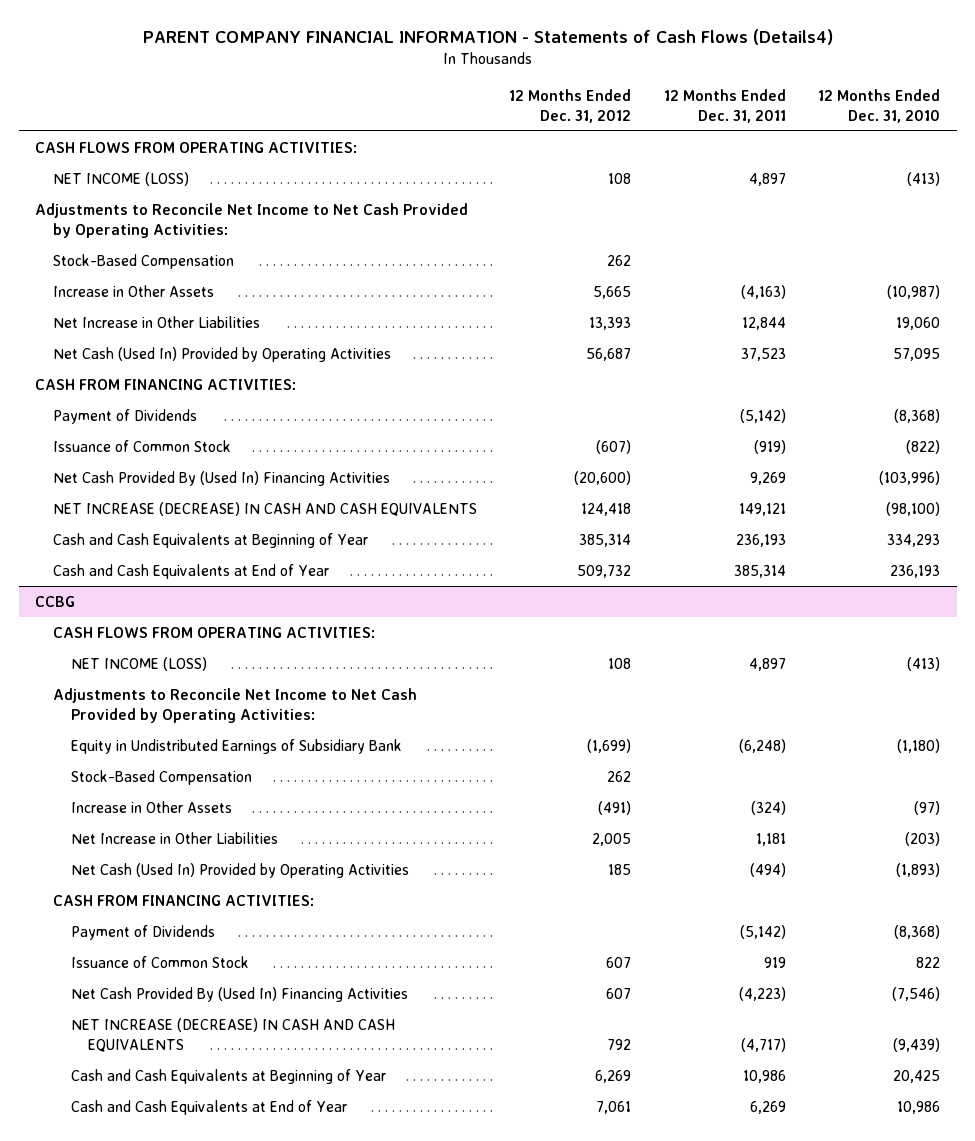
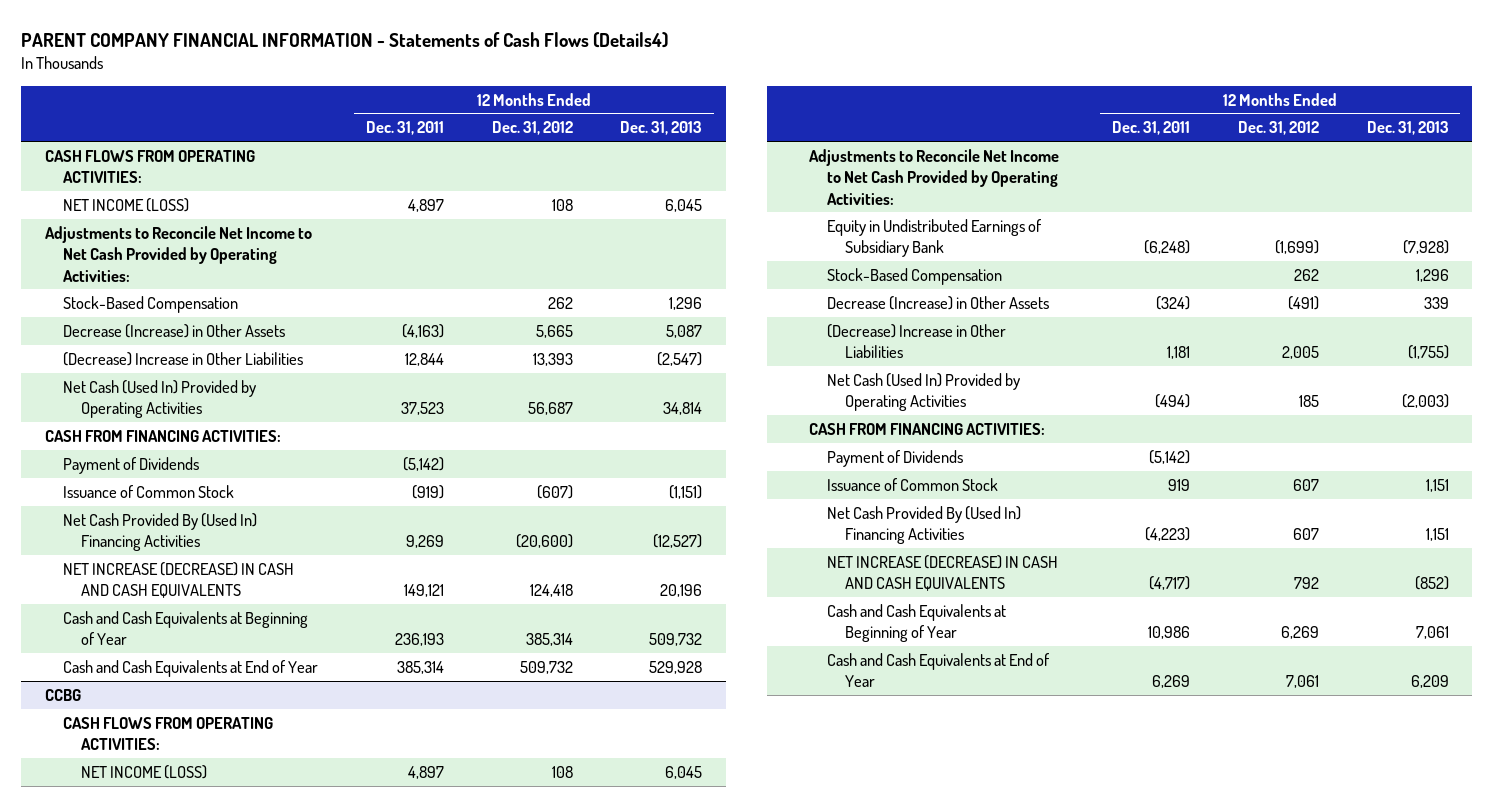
- | 12 Months Ended Dec. 31, 2012 | 12 Months Ended Dec. 31, 2011 | 12 Months Ended Dec. 31, 2010
+ | 12 Months Ended Dec. 31, 2011 | 12 Months Ended Dec. 31, 2012 | 12 Months Ended Dec. 31, 2013
- Increase in Other Assets | 5,665 | (4,163) | (10,987)
- Net Increase in Other Liabilities | 13,393 | 12,844 | 19,060
+ Decrease (Increase) in Other Assets | (4,163) | 5,665 | 5,087
+ (Decrease) Increase in Other Liabilities | 12,844 | 13,393 | (2,547)
@ CCBG
- Increase in Other Assets | (491) | (324) | (97)
- Net Increase in Other Liabilities | 2,005 | 1,181 | (203)
+ Decrease (Increase) in Other Assets | (324) | (491) | 339
+ (Decrease) Increase in Other Liabilities | 1,181 | 2,005 | (1,755)

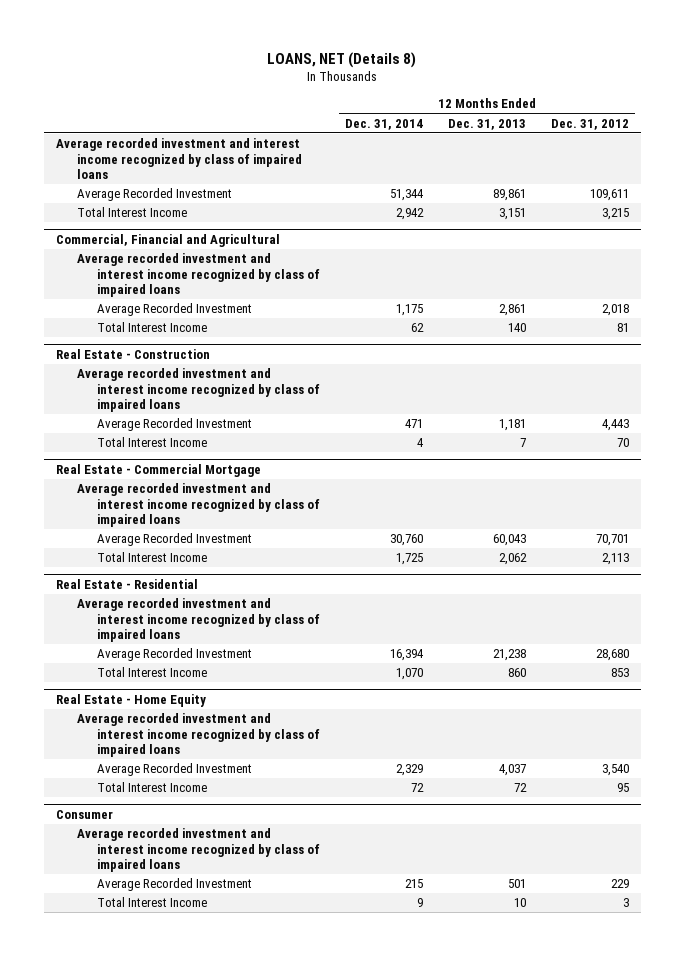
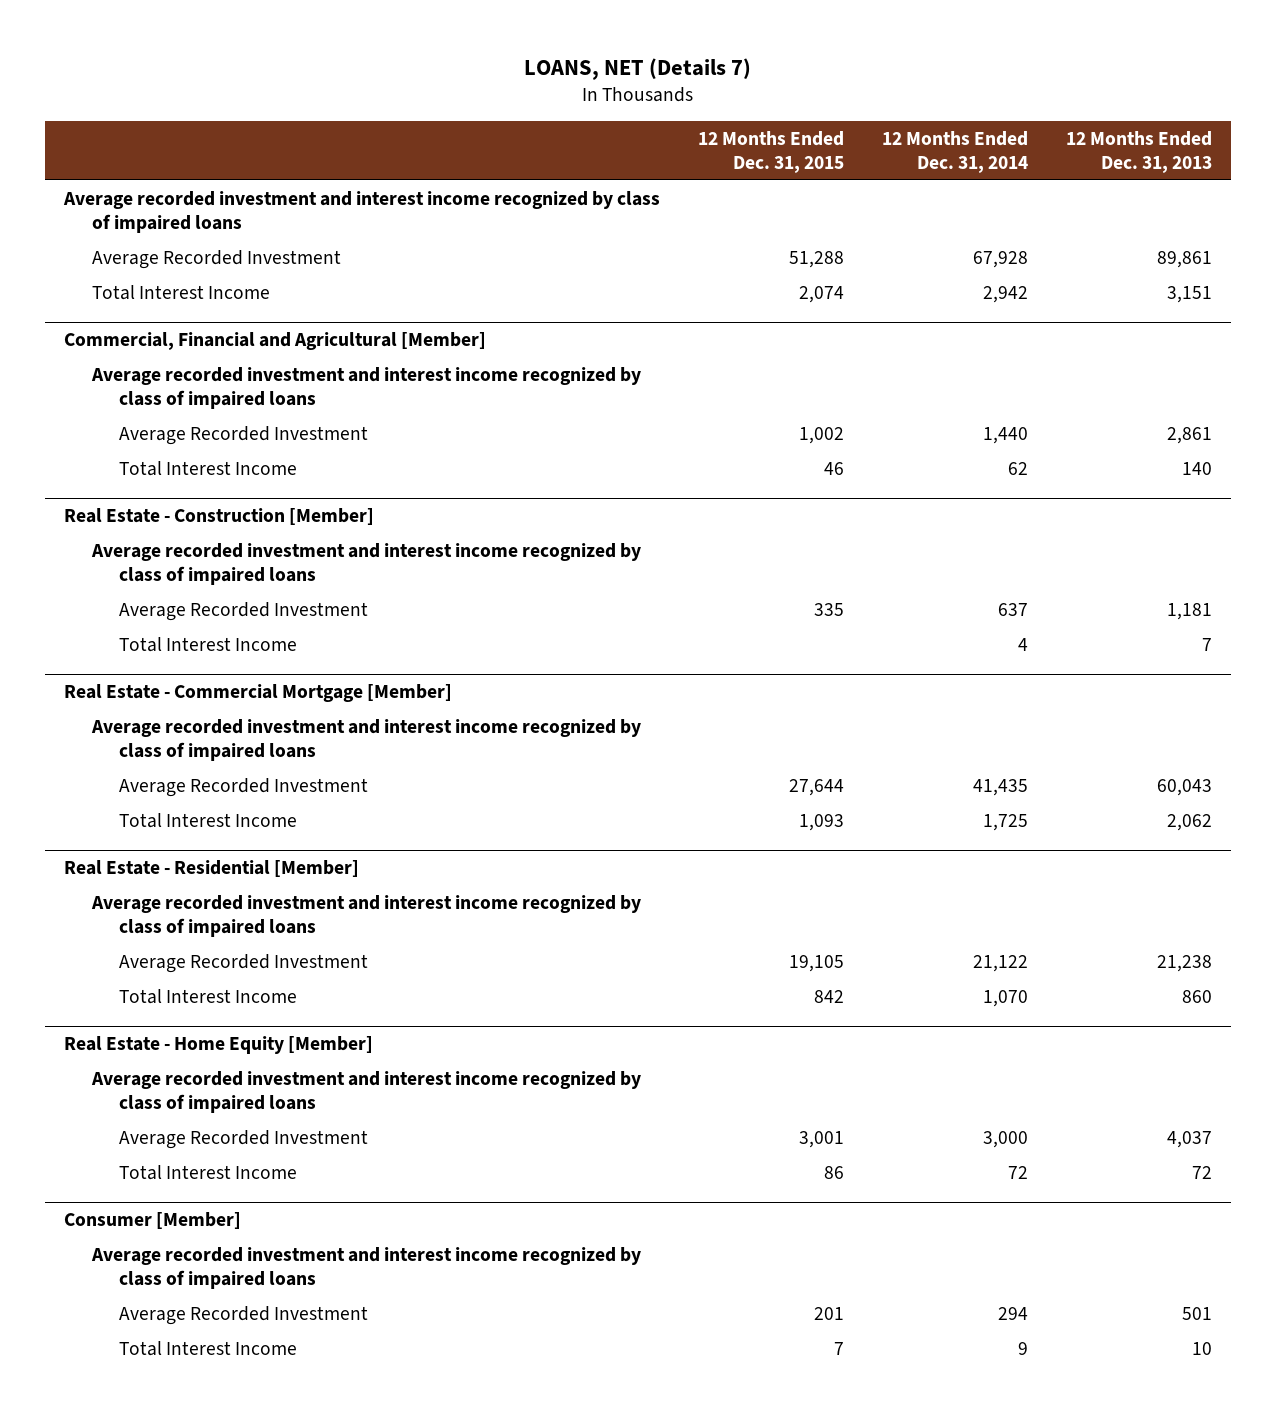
- LOANS, NET (Details 8)
+ LOANS, NET (Details 7)
- | 12 Months Ended Dec. 31, 2014 | 12 Months Ended Dec. 31, 2013 | 12 Months Ended Dec. 31, 2012
+ | 12 Months Ended Dec. 31, 2015 | 12 Months Ended Dec. 31, 2014 | 12 Months Ended Dec. 31, 2013
- Average Recorded Investment | 51,344 | 89,861 | 109,611
+ Average Recorded Investment | 51,288 | 67,928 | 89,861
- Commercial, Financial and Agricultural
+ Commercial, Financial and Agricultural [Member]
- Average Recorded Investment | 1,175 | 2,861 | 2,018
+ Average Recorded Investment | 1,002 | 1,440 | 2,861
- Real Estate - Construction
+ Real Estate - Construction [Member]
- Average Recorded Investment | 471 | 1,181 | 4,443
+ Average Recorded Investment | 335 | 637 | 1,181
- Real Estate - Commercial Mortgage
+ Real Estate - Commercial Mortgage [Member]
- Average Recorded Investment | 30,760 | 60,043 | 70,701
+ Average Recorded Investment | 27,644 | 41,435 | 60,043
- Real Estate - Residential
+ Real Estate - Residential [Member]
- Average Recorded Investment | 16,394 | 21,238 | 28,680
+ Average Recorded Investment | 19,105 | 21,122 | 21,238
- Real Estate - Home Equity
+ Real Estate - Home Equity [Member]
- Average Recorded Investment | 2,329 | 4,037 | 3,540
+ Average Recorded Investment | 3,001 | 3,000 | 4,037
- Consumer
+ Consumer [Member]
- Average Recorded Investment | 215 | 501 | 229
+ Average Recorded Investment | 201 | 294 | 501

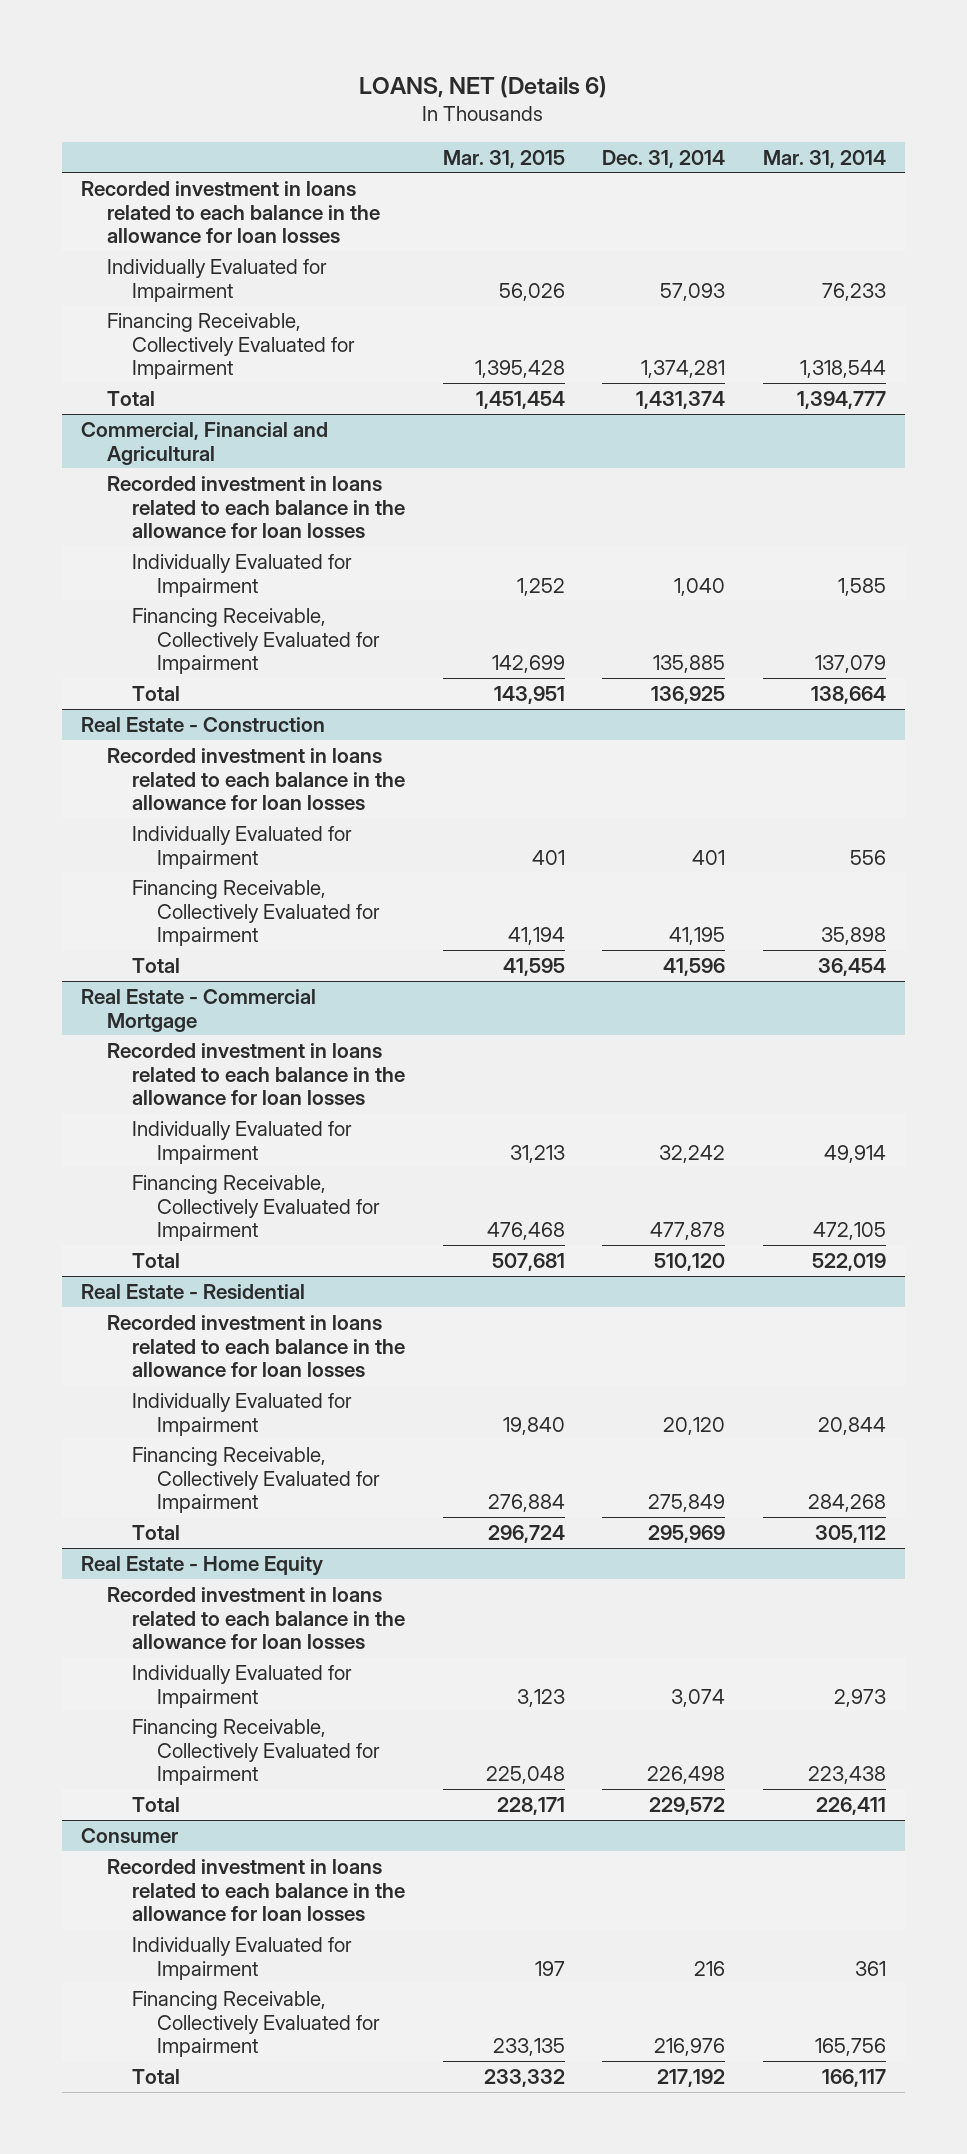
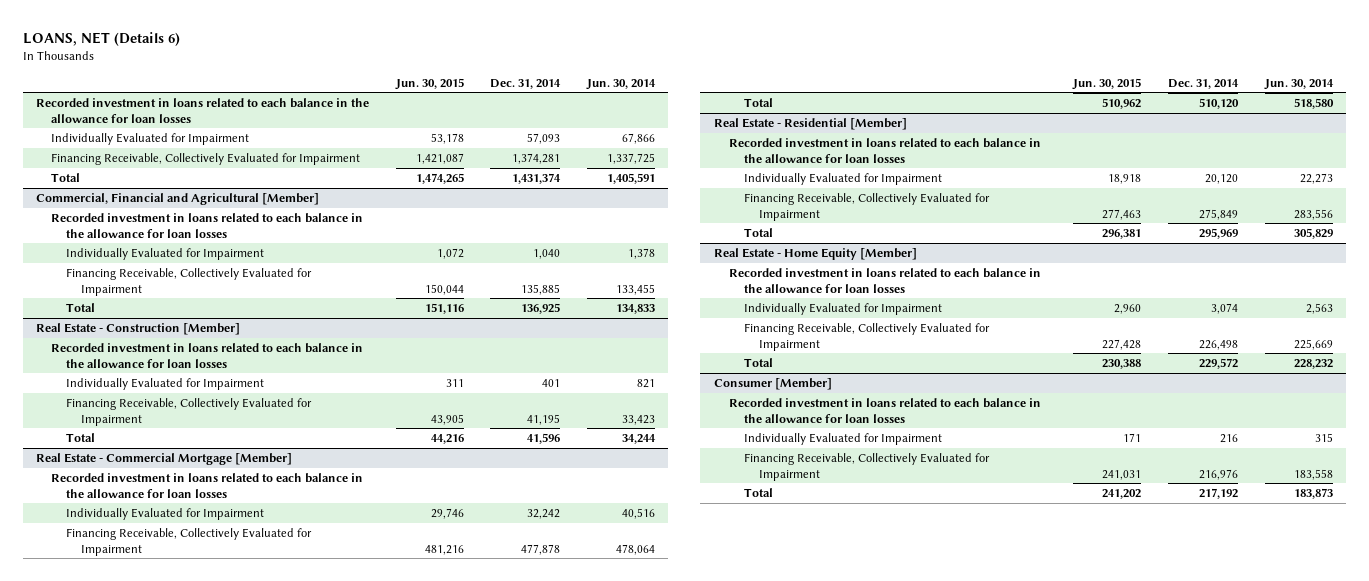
- | Mar. 31, 2015 | Dec. 31, 2014 | Mar. 31, 2014
+ | Jun. 30, 2015 | Dec. 31, 2014 | Jun. 30, 2014
- Commercial, Financial and Agricultural
+ Commercial, Financial and Agricultural [Member]
- Real Estate - Construction
+ Real Estate - Construction [Member]
- Real Estate - Commercial Mortgage
+ Real Estate - Commercial Mortgage [Member]
- Real Estate - Residential
+ Real Estate - Residential [Member]
- Real Estate - Home Equity
+ Real Estate - Home Equity [Member]
- Consumer
+ Consumer [Member]

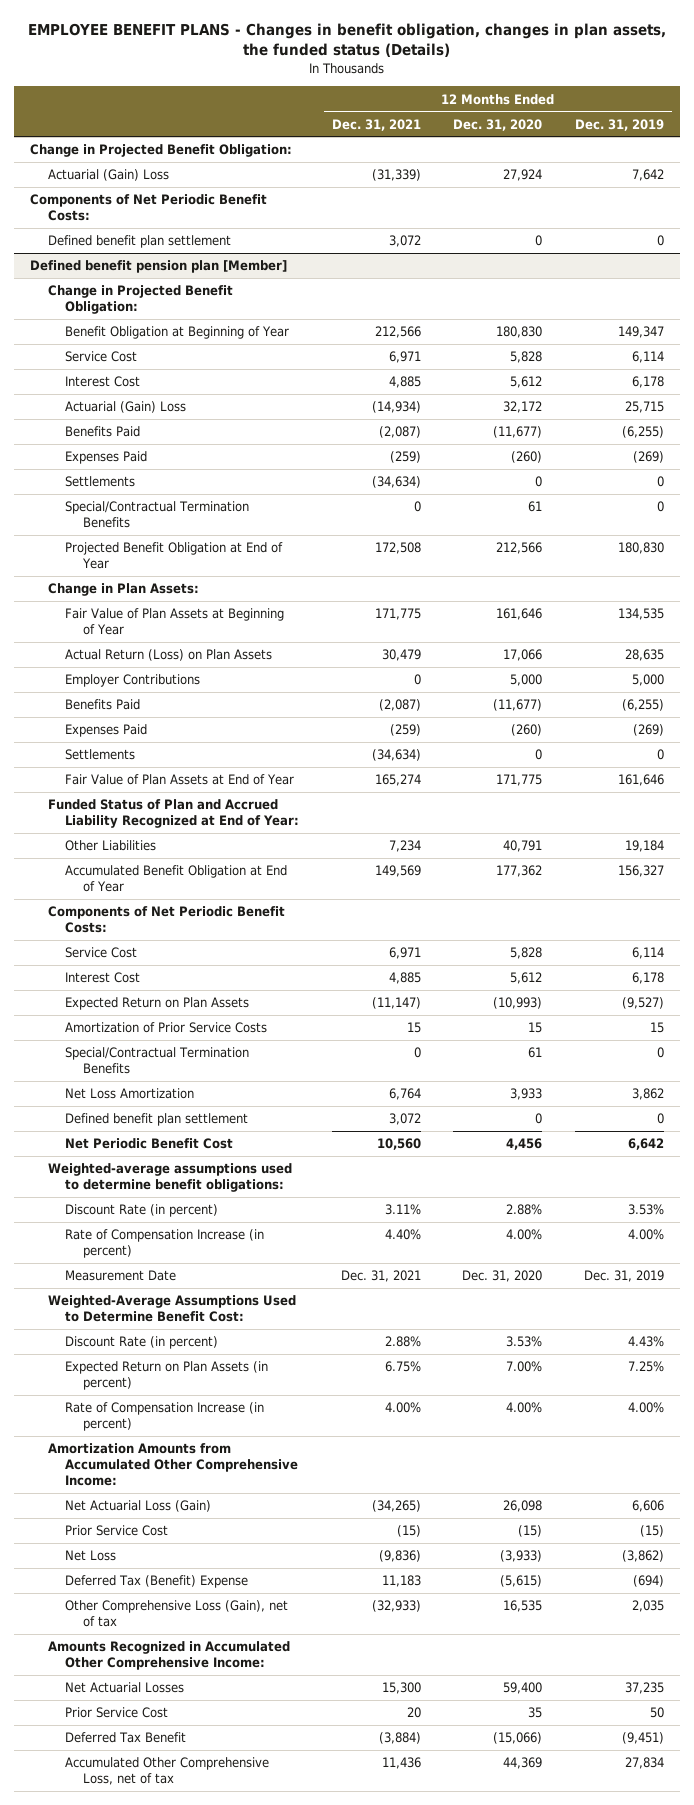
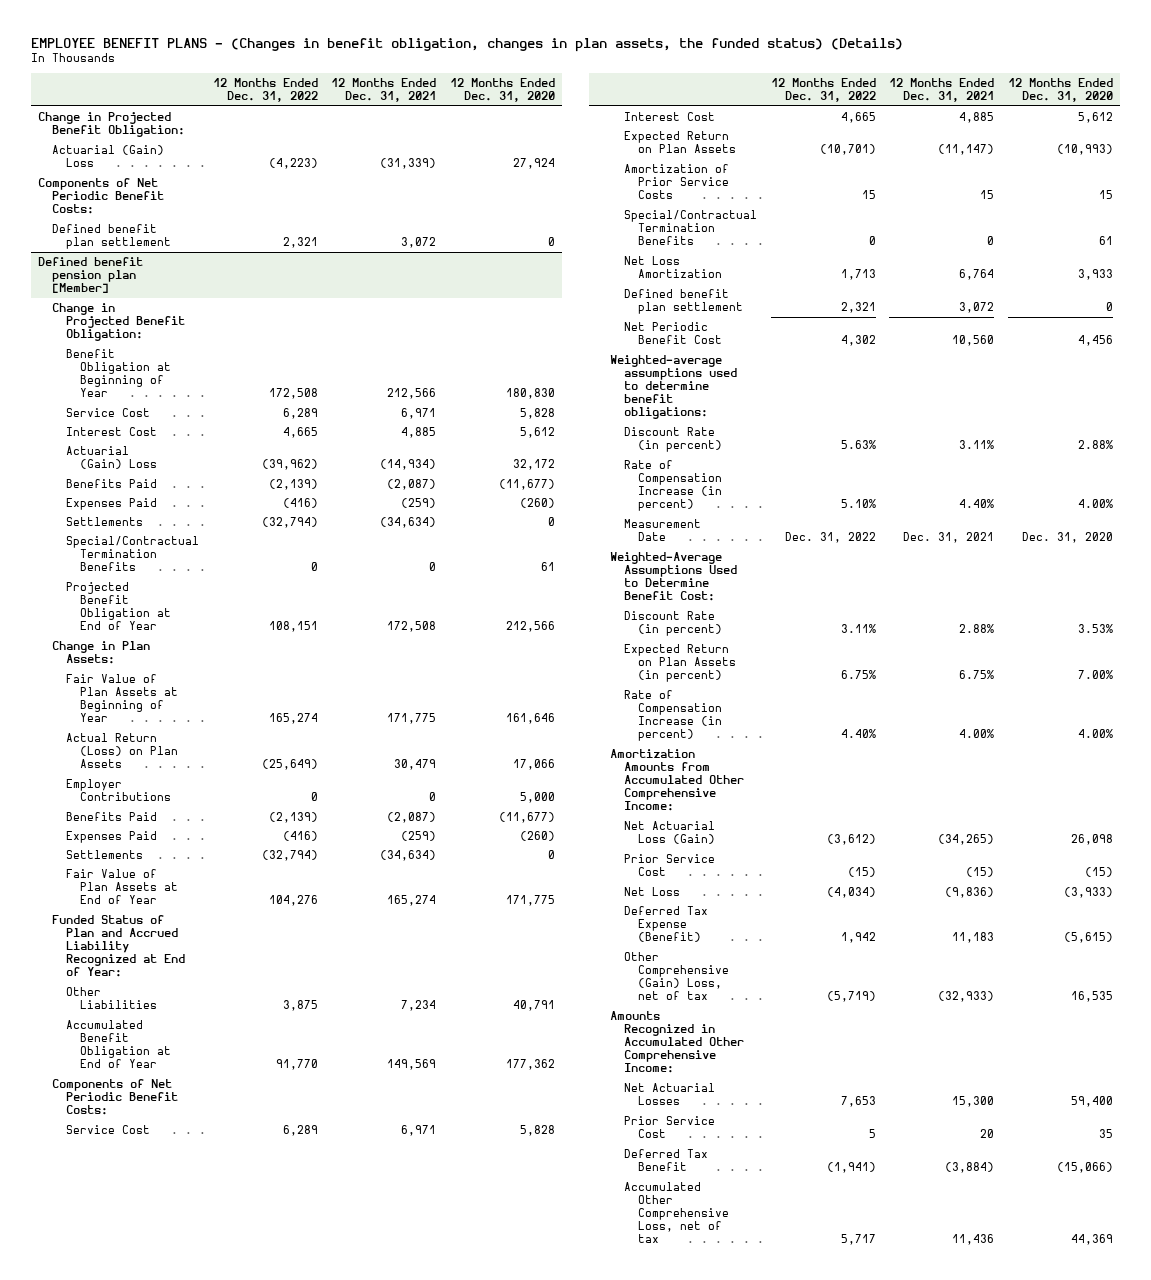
- EMPLOYEE BENEFIT PLANS - Changes in benefit obligation, changes in plan assets, the funded status (Details)
+ EMPLOYEE BENEFIT PLANS - (Changes in benefit obligation, changes in plan assets, the funded status) (Details)
- | 12 Months Ended Dec. 31, 2021 | 12 Months Ended Dec. 31, 2020 | 12 Months Ended Dec. 31, 2019
+ | 12 Months Ended Dec. 31, 2022 | 12 Months Ended Dec. 31, 2021 | 12 Months Ended Dec. 31, 2020
@ Defined benefit pension plan [Member]
- Deferred Tax (Benefit) Expense | 11,183 | (5,615) | (694)
- Other Comprehensive Loss (Gain), net of tax | (32,933) | 16,535 | 2,035
+ Deferred Tax Expense (Benefit) | 1,942 | 11,183 | (5,615)
+ Other Comprehensive (Gain) Loss, net of tax | (5,719) | (32,933) | 16,535

